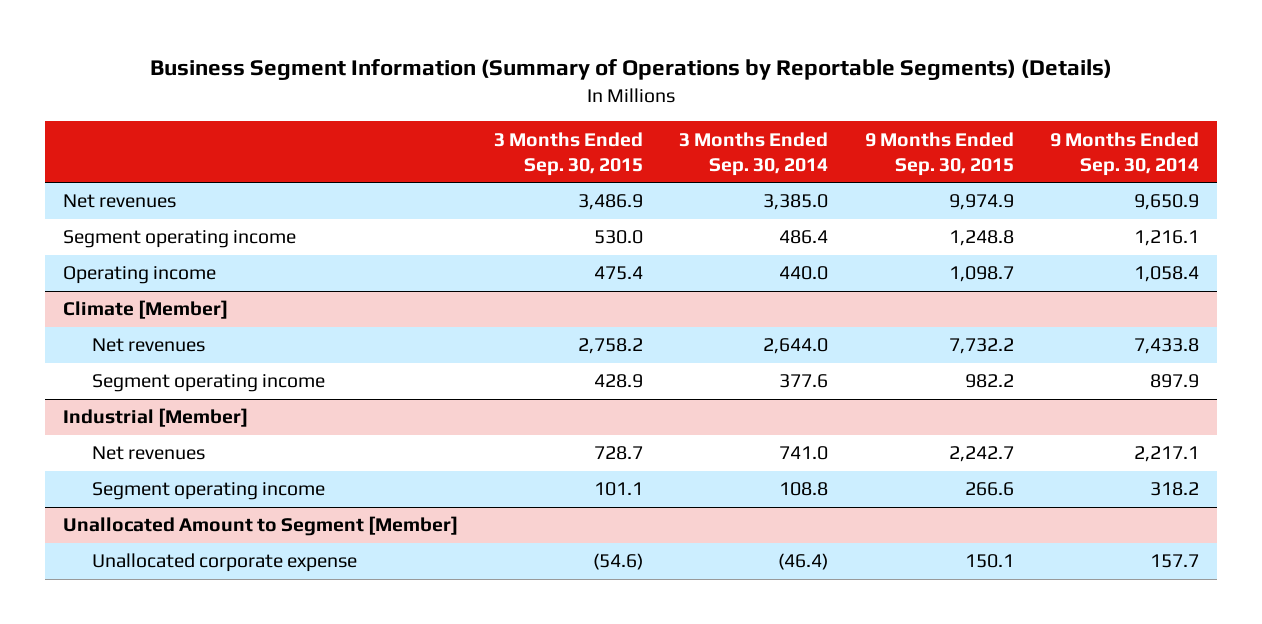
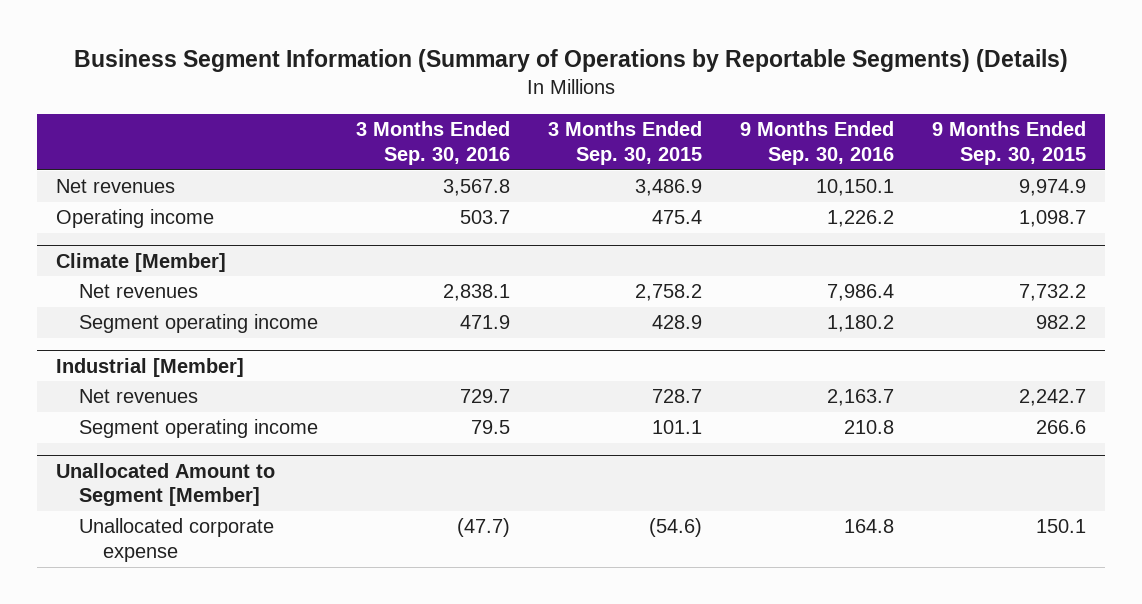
- | 3 Months Ended Sep. 30, 2015 | 3 Months Ended Sep. 30, 2014 | 9 Months Ended Sep. 30, 2015 | 9 Months Ended Sep. 30, 2014
+ | 3 Months Ended Sep. 30, 2016 | 3 Months Ended Sep. 30, 2015 | 9 Months Ended Sep. 30, 2016 | 9 Months Ended Sep. 30, 2015
- Segment operating income | 530.0 | 486.4 | 1,248.8 | 1,216.1

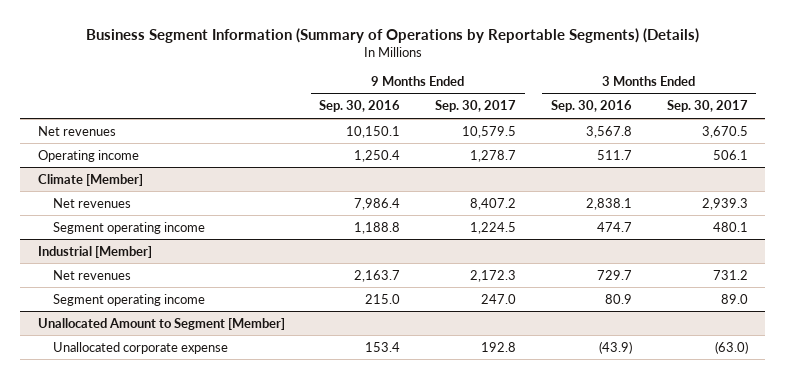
- | 3 Months Ended Sep. 30, 2016 | 3 Months Ended Sep. 30, 2015 | 9 Months Ended Sep. 30, 2016 | 9 Months Ended Sep. 30, 2015
+ | 9 Months Ended Sep. 30, 2016 | 9 Months Ended Sep. 30, 2017 | 3 Months Ended Sep. 30, 2016 | 3 Months Ended Sep. 30, 2017
- Operating income | 503.7 | 475.4 | 1,226.2 | 1,098.7
+ Operating income | 1,250.4 | 1,278.7 | 511.7 | 506.1
@ Climate [Member]
- Segment operating income | 471.9 | 428.9 | 1,180.2 | 982.2
+ Segment operating income | 1,188.8 | 1,224.5 | 474.7 | 480.1
@ Industrial [Member]
- Segment operating income | 79.5 | 101.1 | 210.8 | 266.6
+ Segment operating income | 215.0 | 247.0 | 80.9 | 89.0
@ Unallocated Amount to Segment [Member]
- Unallocated corporate expense | (47.7) | (54.6) | 164.8 | 150.1
+ Unallocated corporate expense | 153.4 | 192.8 | (43.9) | (63.0)

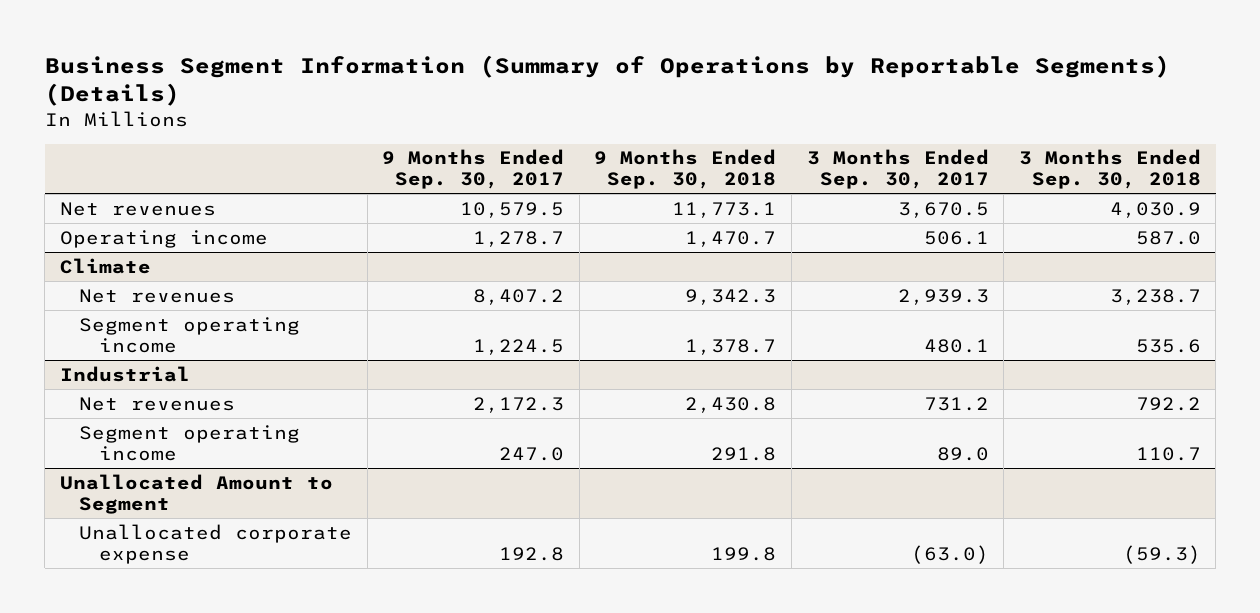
- | 9 Months Ended Sep. 30, 2016 | 9 Months Ended Sep. 30, 2017 | 3 Months Ended Sep. 30, 2016 | 3 Months Ended Sep. 30, 2017
+ | 9 Months Ended Sep. 30, 2017 | 9 Months Ended Sep. 30, 2018 | 3 Months Ended Sep. 30, 2017 | 3 Months Ended Sep. 30, 2018
- Climate [Member]
+ Climate
- Industrial [Member]
+ Industrial
- Unallocated Amount to Segment [Member]
+ Unallocated Amount to Segment

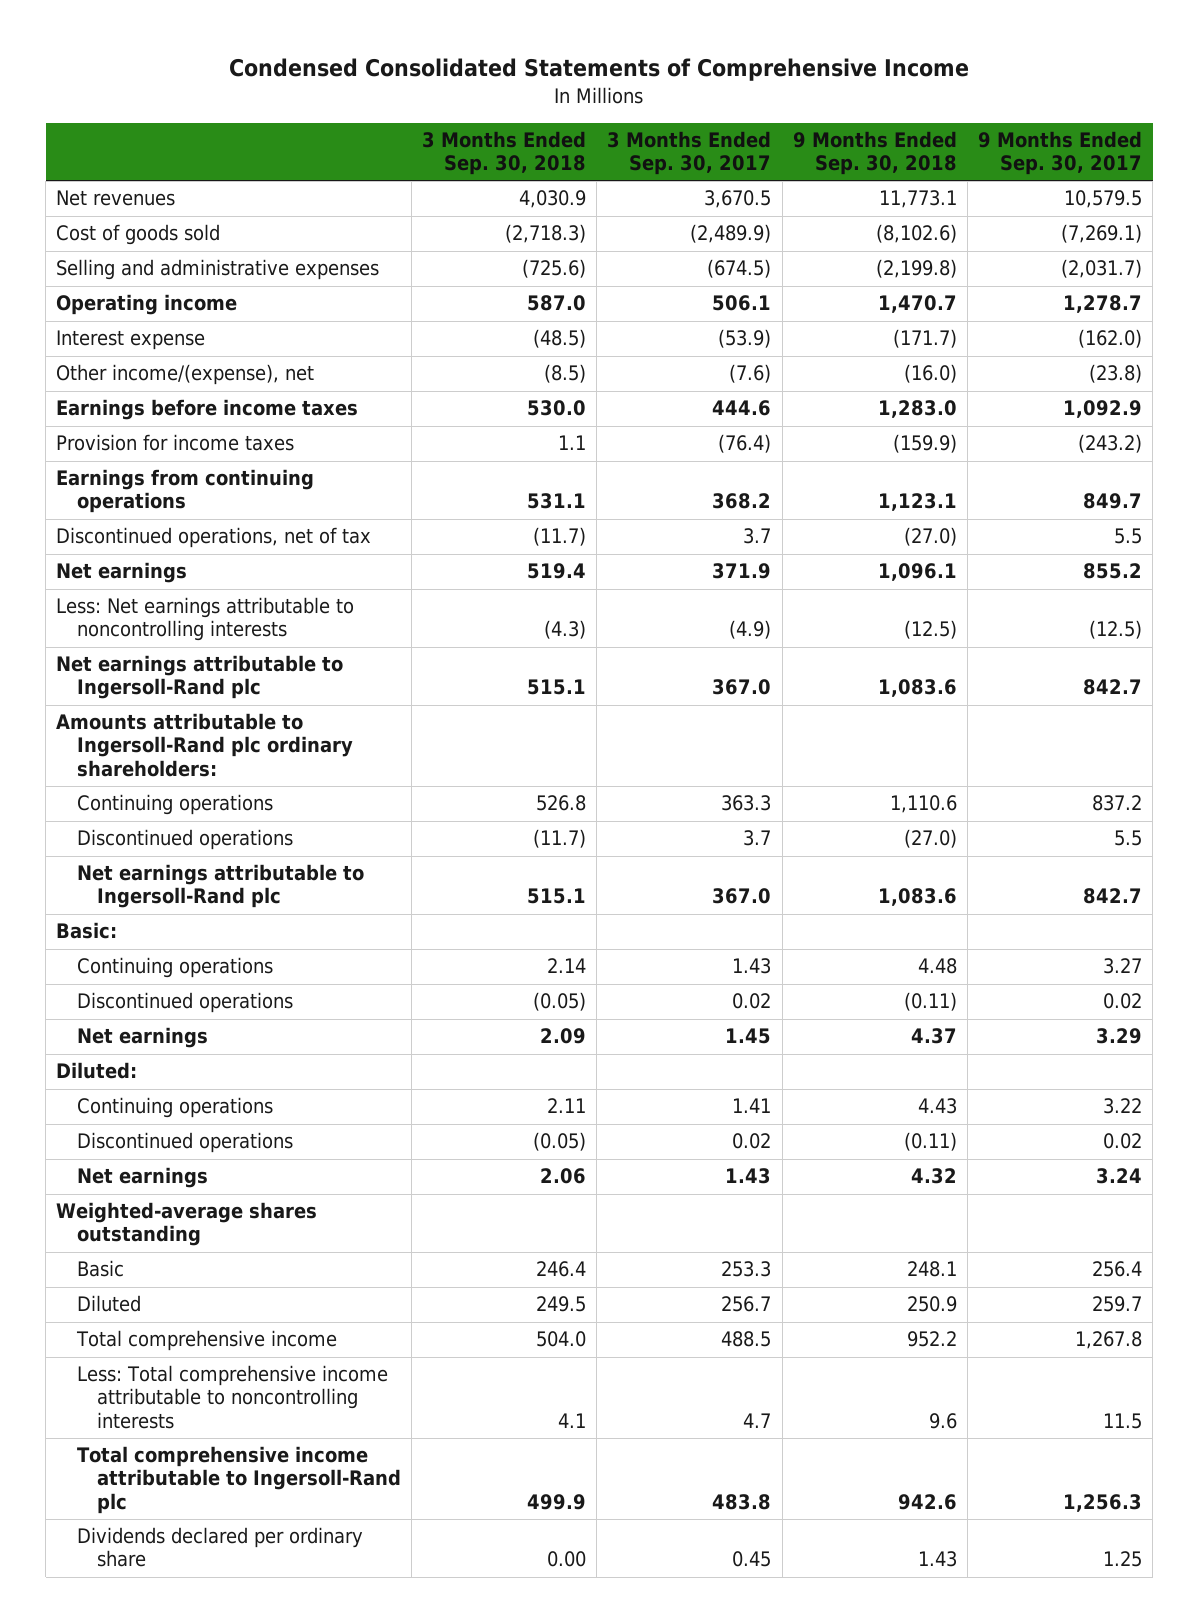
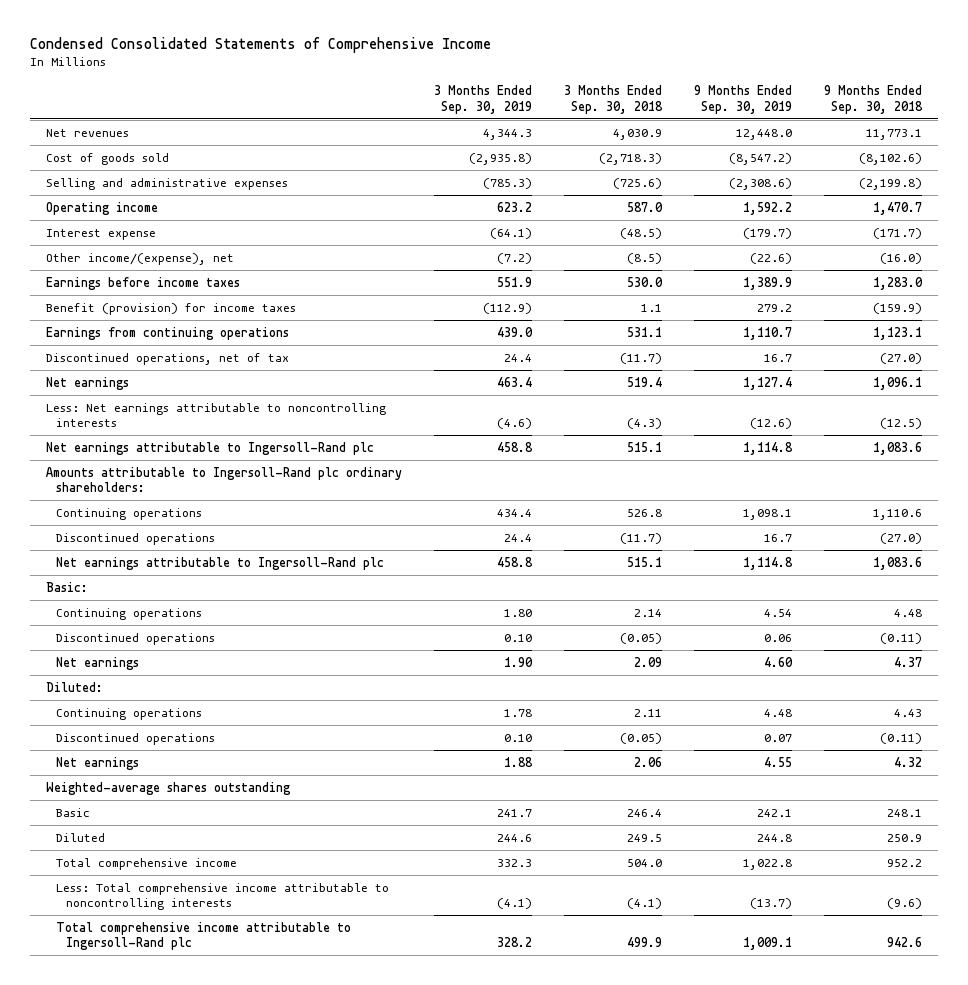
- | 3 Months Ended Sep. 30, 2018 | 3 Months Ended Sep. 30, 2017 | 9 Months Ended Sep. 30, 2018 | 9 Months Ended Sep. 30, 2017
+ | 3 Months Ended Sep. 30, 2019 | 3 Months Ended Sep. 30, 2018 | 9 Months Ended Sep. 30, 2019 | 9 Months Ended Sep. 30, 2018
- Provision for income taxes | 1.1 | (76.4) | (159.9) | (243.2)
+ Benefit (provision) for income taxes | (112.9) | 1.1 | 279.2 | (159.9)
- Less: Total comprehensive income attributable to noncontrolling interests | 4.1 | 4.7 | 9.6 | 11.5
+ Less: Total comprehensive income attributable to noncontrolling interests | (4.1) | (4.1) | (13.7) | (9.6)
- Dividends declared per ordinary share | 0.00 | 0.45 | 1.43 | 1.25

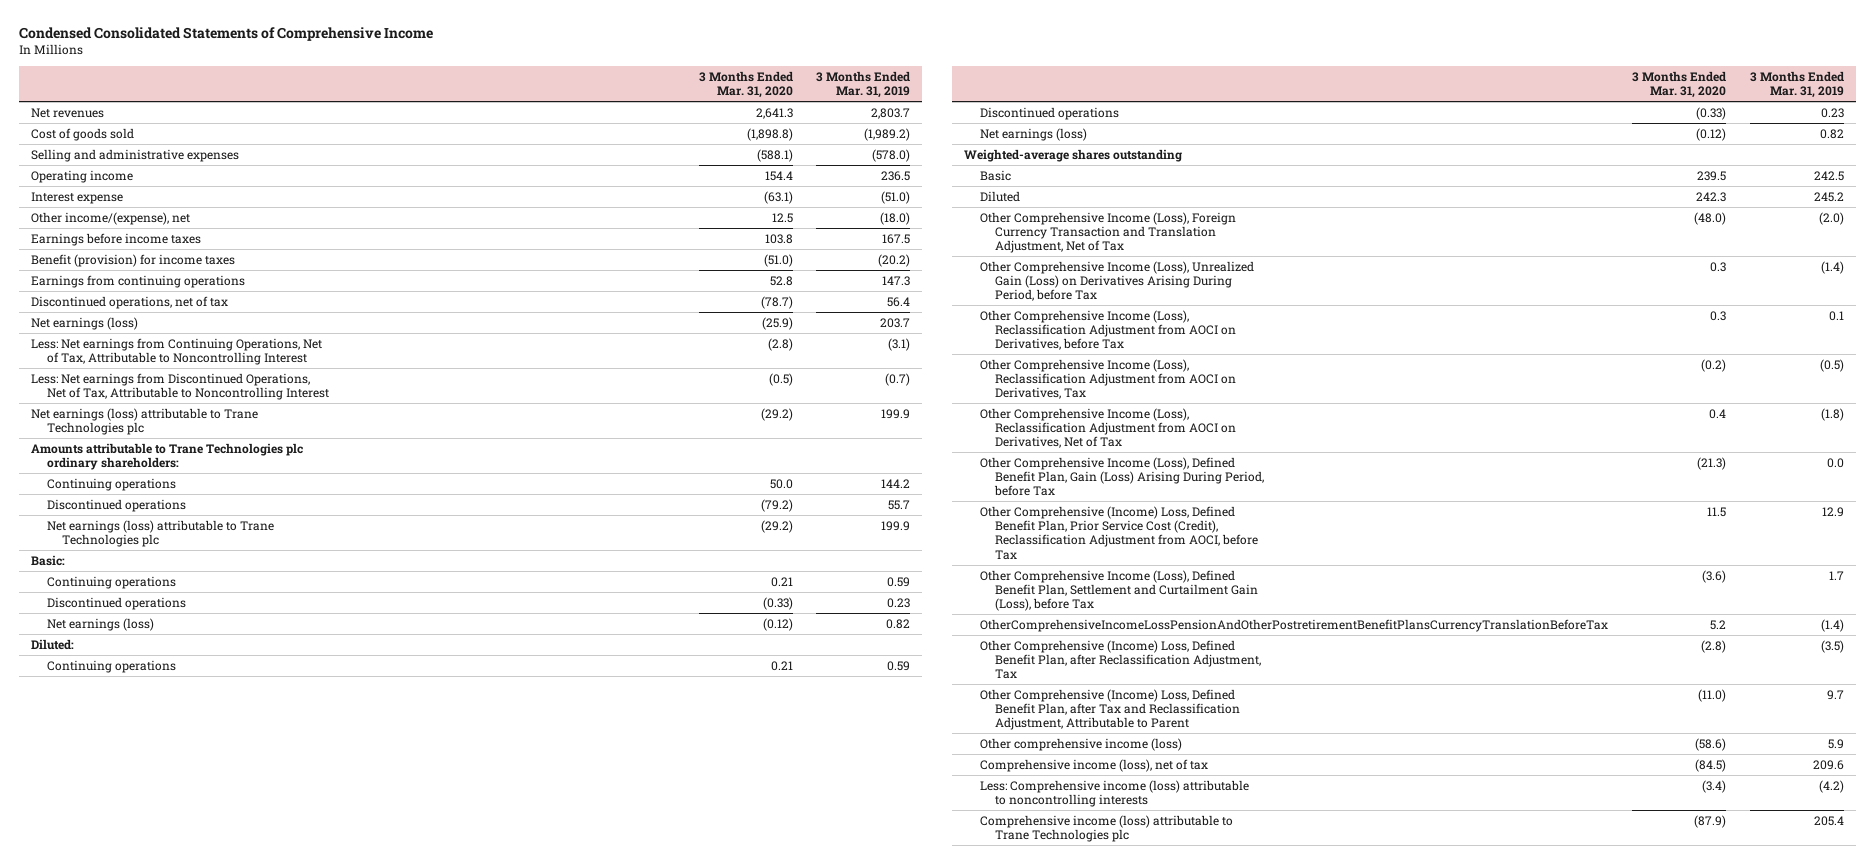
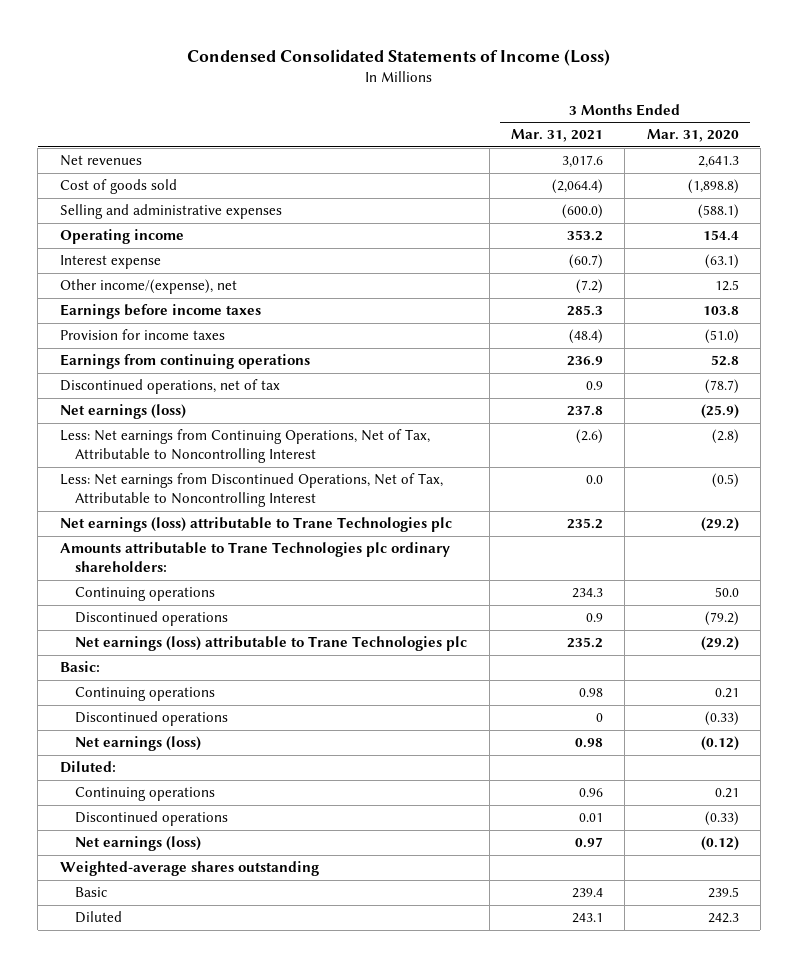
- Condensed Consolidated Statements of Comprehensive Income
+ Condensed Consolidated Statements of Income (Loss)
- | 3 Months Ended Mar. 31, 2020 | 3 Months Ended Mar. 31, 2019
+ | 3 Months Ended Mar. 31, 2021 | 3 Months Ended Mar. 31, 2020
- Benefit (provision) for income taxes | (51.0) | (20.2)
+ Provision for income taxes | (48.4) | (51.0)
- Other Comprehensive Income (Loss), Foreign Currency Transaction and Translation Adjustment, Net of Tax | (48.0) | (2.0)
- Other Comprehensive Income (Loss), Unrealized Gain (Loss) on Derivatives Arising During Period, before Tax | 0.3 | (1.4)
- Other Comprehensive Income (Loss), Reclassification Adjustment from AOCI on Derivatives, before Tax | 0.3 | 0.1
- Other Comprehensive Income (Loss), Reclassification Adjustment from AOCI on Derivatives, Tax | (0.2) | (0.5)
- Other Comprehensive Income (Loss), Reclassification Adjustment from AOCI on Derivatives, Net of Tax | 0.4 | (1.8)
- Other Comprehensive Income (Loss), Defined Benefit Plan, Gain (Loss) Arising During Period, before Tax | (21.3) | 0.0
- Other Comprehensive (Income) Loss, Defined Benefit Plan, Prior Service Cost (Credit), Reclassification Adjustment from AOCI, before Tax | 11.5 | 12.9
- Other Comprehensive Income (Loss), Defined Benefit Plan, Settlement and Curtailment Gain (Loss), before Tax | (3.6) | 1.7
- OtherComprehensiveIncomeLossPensionAndOtherPostretirementBenefitPlansCurrencyTranslationBeforeTax | 5.2 | (1.4)
- Other Comprehensive (Income) Loss, Defined Benefit Plan, after Reclassification Adjustment, Tax | (2.8) | (3.5)
- Other Comprehensive (Income) Loss, Defined Benefit Plan, after Tax and Reclassification Adjustment, Attributable to Parent | (11.0) | 9.7
- Other comprehensive income (loss) | (58.6) | 5.9
- Comprehensive income (loss), net of tax | (84.5) | 209.6
- Less: Comprehensive income (loss) attributable to noncontrolling interests | (3.4) | (4.2)
- Comprehensive income (loss) attributable to Trane Technologies plc | (87.9) | 205.4

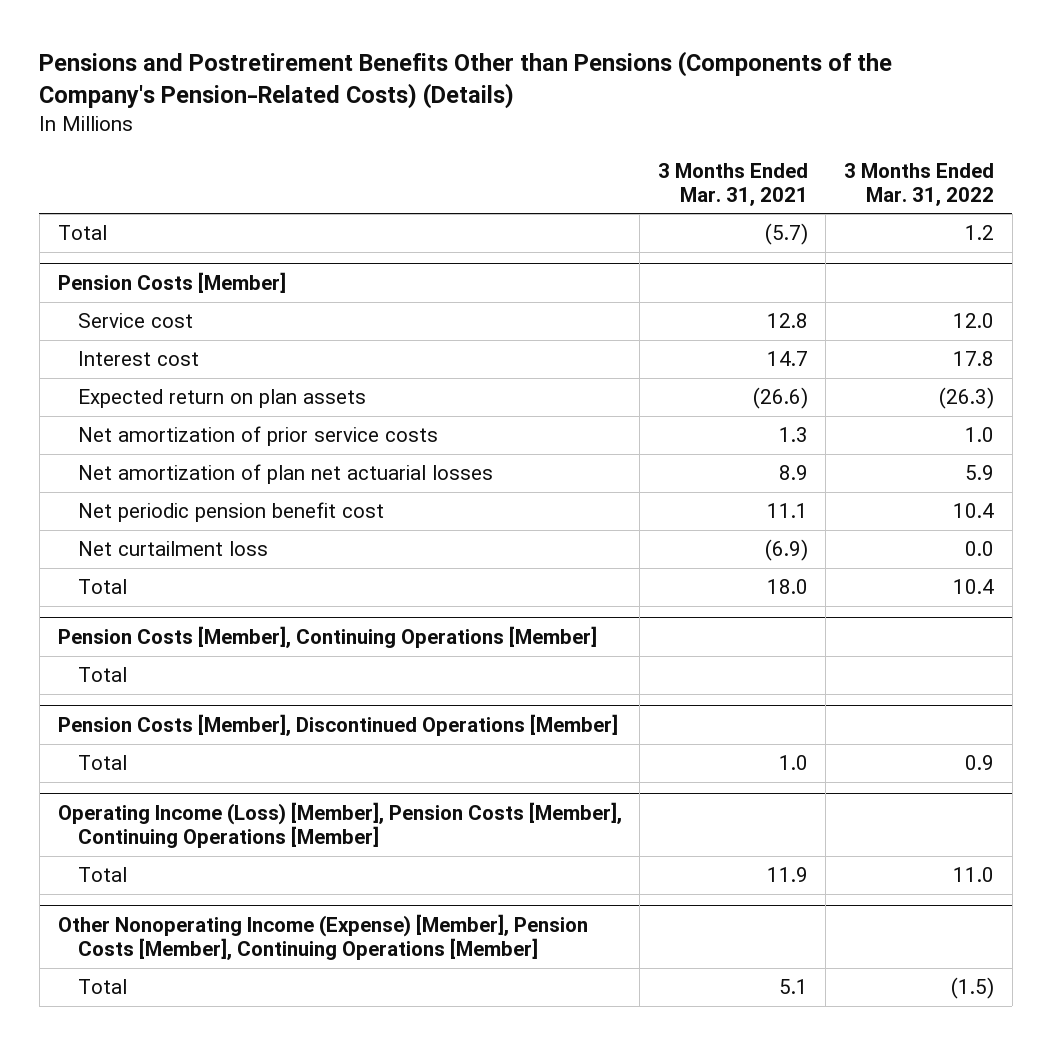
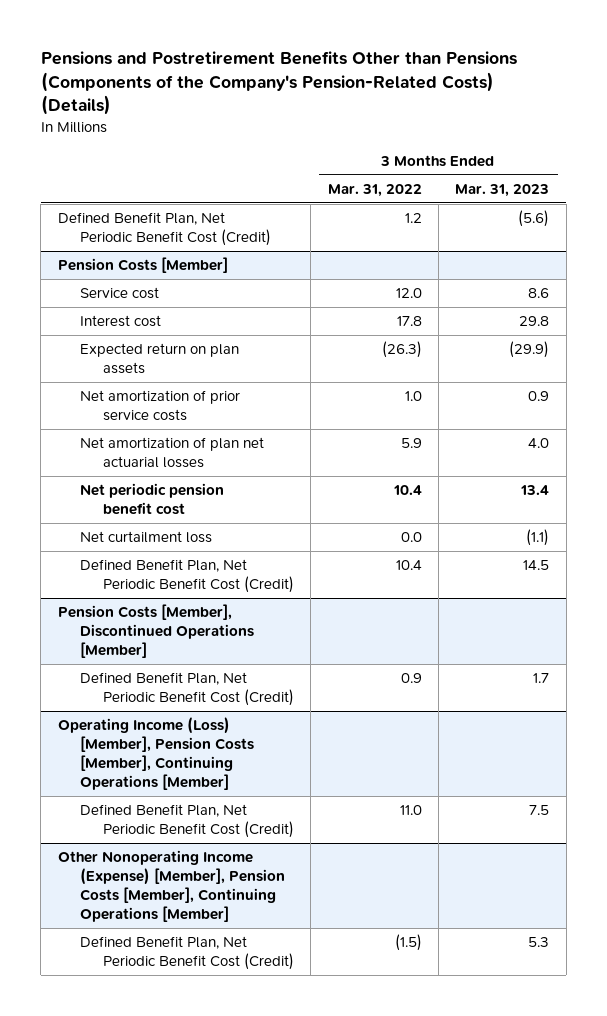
- | 3 Months Ended Mar. 31, 2021 | 3 Months Ended Mar. 31, 2022
+ | 3 Months Ended Mar. 31, 2022 | 3 Months Ended Mar. 31, 2023
- Total | (5.7) | 1.2
+ Defined Benefit Plan, Net Periodic Benefit Cost (Credit) | 1.2 | (5.6)
@ Pension Costs [Member]
- Total | 18.0 | 10.4
- Pension Costs [Member], Continuing Operations [Member]
- Total
@ Pension Costs [Member]
+ Defined Benefit Plan, Net Periodic Benefit Cost (Credit) | 10.4 | 14.5
@ Pension Costs [Member], Discontinued Operations [Member]
- Total | 1.0 | 0.9
+ Defined Benefit Plan, Net Periodic Benefit Cost (Credit) | 0.9 | 1.7
@ Operating Income (Loss) [Member], Pension Costs [Member], Continuing Operations [Member]
- Total | 11.9 | 11.0
+ Defined Benefit Plan, Net Periodic Benefit Cost (Credit) | 11.0 | 7.5
@ Other Nonoperating Income (Expense) [Member], Pension Costs [Member], Continuing Operations [Member]
- Total | 5.1 | (1.5)
+ Defined Benefit Plan, Net Periodic Benefit Cost (Credit) | (1.5) | 5.3

